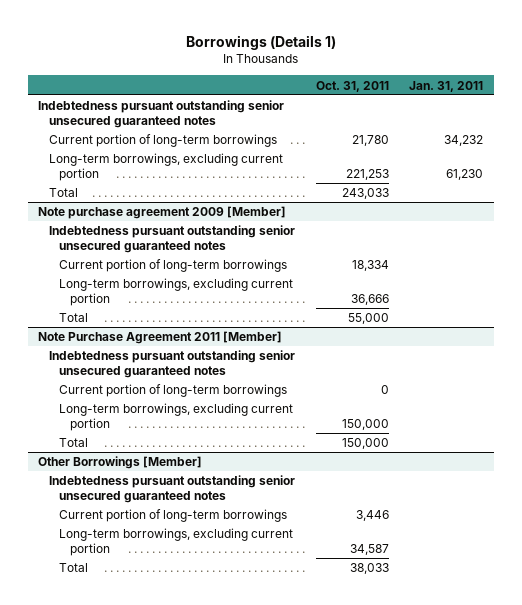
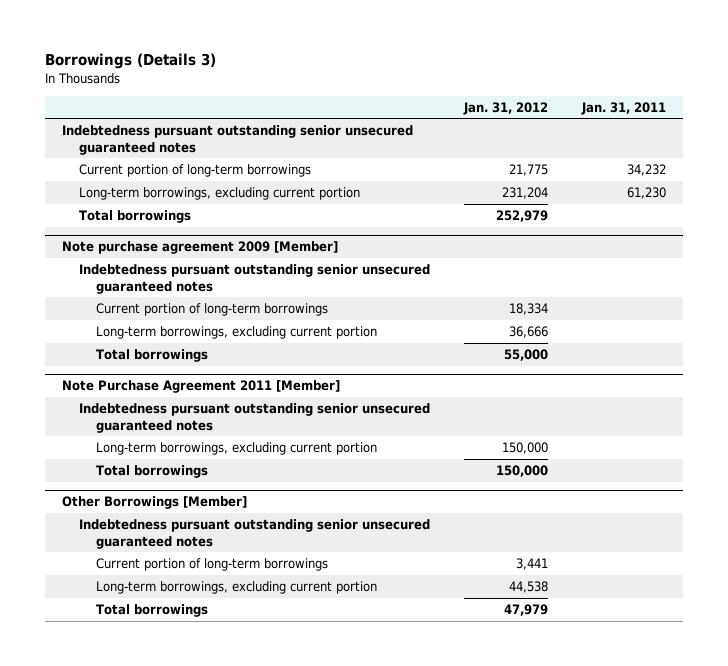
- Borrowings (Details 1)
+ Borrowings (Details 3)
- | Oct. 31, 2011 | Jan. 31, 2011
+ | Jan. 31, 2012 | Jan. 31, 2011
- Total | 243,033 |
+ Total borrowings | 252,979 |
@ Note purchase agreement 2009 [Member]
- Total | 55,000 |
+ Total borrowings | 55,000 |
@ Note Purchase Agreement 2011 [Member]
- Current portion of long-term borrowings | 0 |
- Total | 150,000 |
+ Total borrowings | 150,000 |
@ Other Borrowings [Member]
- Total | 38,033 |
+ Total borrowings | 47,979 |

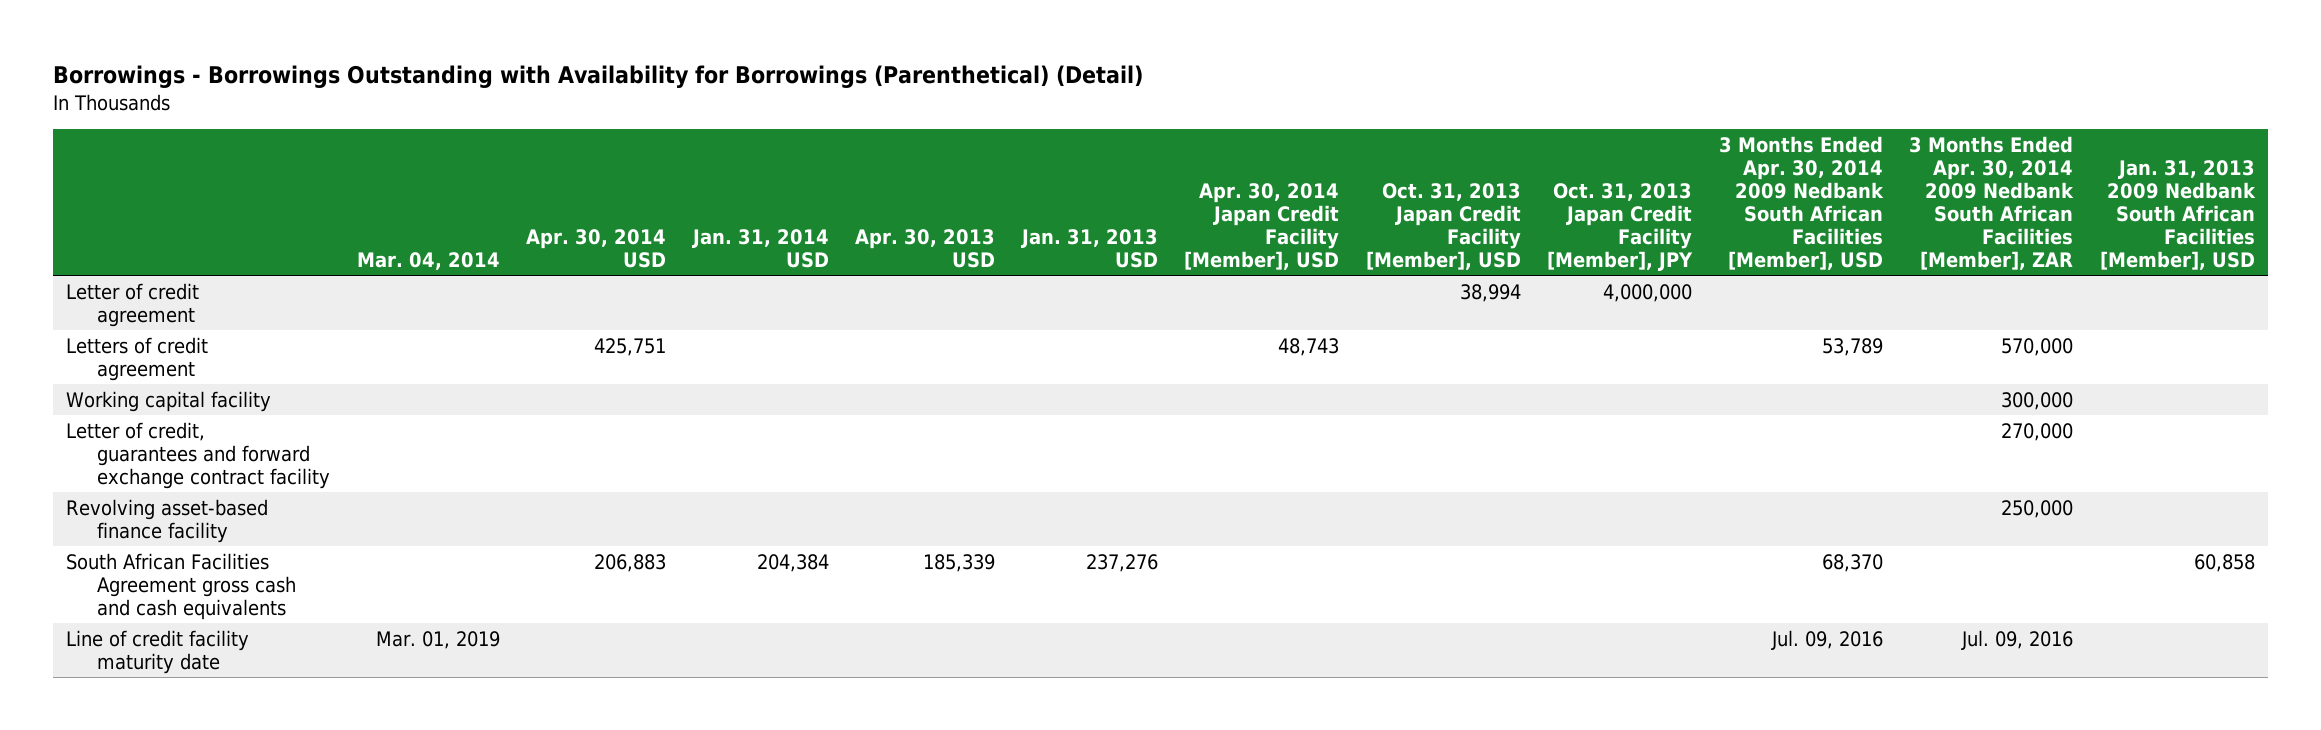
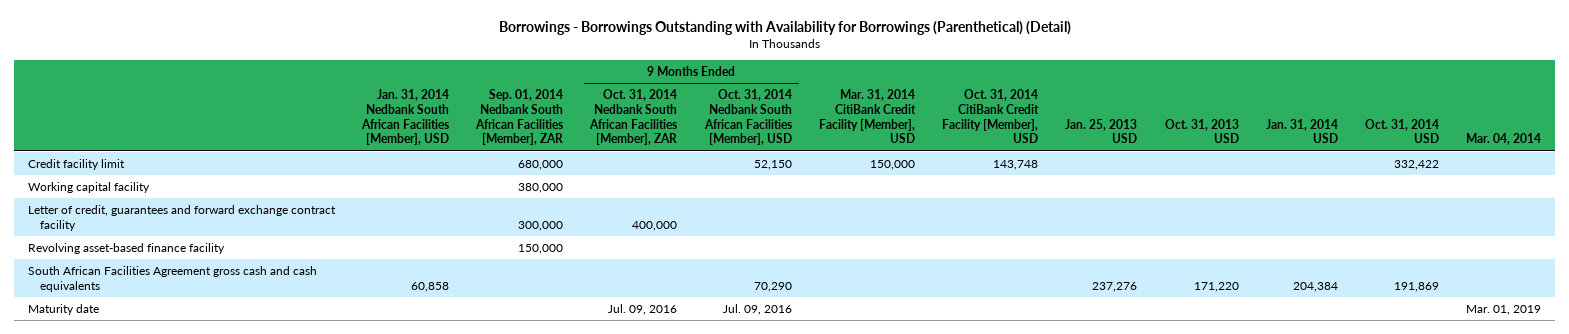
- | Mar. 04, 2014 | Apr. 30, 2014 USD | Jan. 31, 2014 USD | Apr. 30, 2013 USD | Jan. 31, 2013 USD | Apr. 30, 2014 Japan Credit Facility [Member], USD | Oct. 31, 2013 Japan Credit Facility [Member], USD | Oct. 31, 2013 Japan Credit Facility [Member], JPY | 3 Months Ended Apr. 30, 2014 2009 Nedbank South African Facilities [Member], USD | 3 Months Ended Apr. 30, 2014 2009 Nedbank South African Facilities [Member], ZAR | Jan. 31, 2013 2009 Nedbank South African Facilities [Member], USD
+ | Jan. 31, 2014 Nedbank South African Facilities [Member], USD | Sep. 01, 2014 Nedbank South African Facilities [Member], ZAR | 9 Months Ended Oct. 31, 2014 Nedbank South African Facilities [Member], ZAR | 9 Months Ended Oct. 31, 2014 Nedbank South African Facilities [Member], USD | Mar. 31, 2014 CitiBank Credit Facility [Member], USD | Oct. 31, 2014 CitiBank Credit Facility [Member], USD | Jan. 25, 2013 USD | Oct. 31, 2013 USD | Jan. 31, 2014 USD | Oct. 31, 2014 USD | Mar. 04, 2014
- Letter of credit agreement | | | | | | | 38,994 | 4,000,000 | | |
- Letters of credit agreement | | 425,751 | | | | 48,743 | | | 53,789 | 570,000 |
+ Credit facility limit | | 680,000 | | 52,150 | 150,000 | 143,748 | | | | 332,422 |
- Line of credit facility maturity date | Mar. 01, 2019 | | | | | | | | Jul. 09, 2016 | Jul. 09, 2016 |
+ Maturity date | | | Jul. 09, 2016 | Jul. 09, 2016 | | | | | | | Mar. 01, 2019

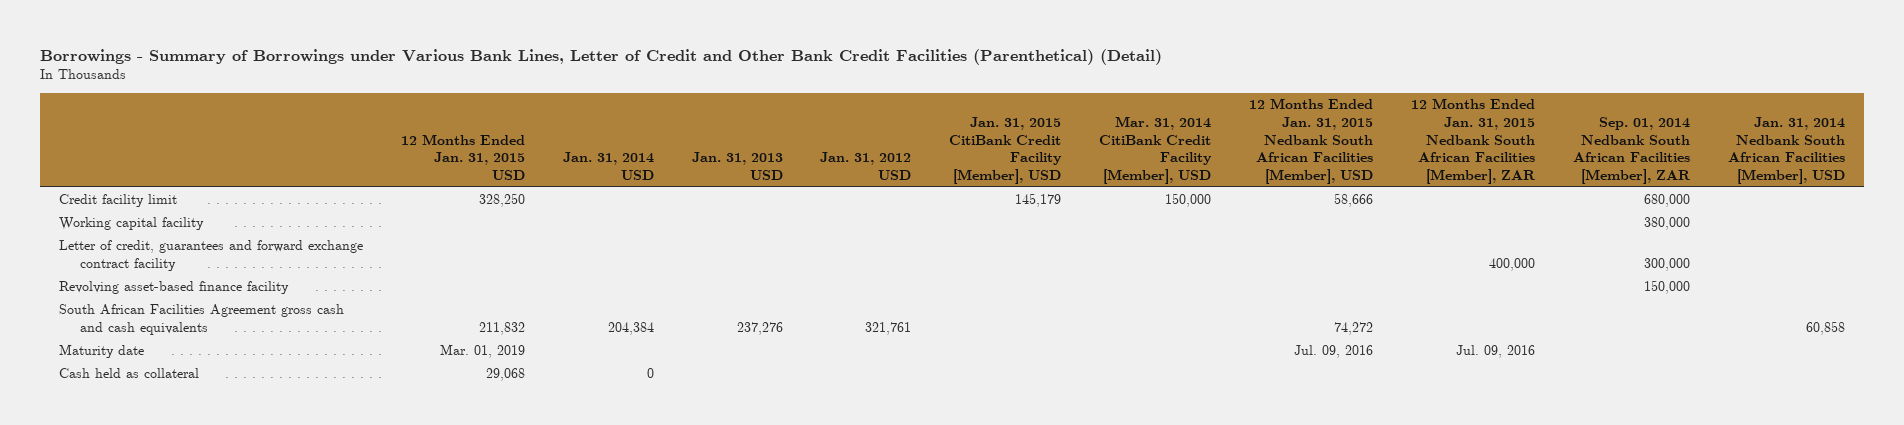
- Borrowings - Borrowings Outstanding with Availability for Borrowings (Parenthetical) (Detail)
+ Borrowings - Summary of Borrowings under Various Bank Lines, Letter of Credit and Other Bank Credit Facilities (Parenthetical) (Detail)
- | Jan. 31, 2014 Nedbank South African Facilities [Member], USD | Sep. 01, 2014 Nedbank South African Facilities [Member], ZAR | 9 Months Ended Oct. 31, 2014 Nedbank South African Facilities [Member], ZAR | 9 Months Ended Oct. 31, 2014 Nedbank South African Facilities [Member], USD | Mar. 31, 2014 CitiBank Credit Facility [Member], USD | Oct. 31, 2014 CitiBank Credit Facility [Member], USD | Jan. 25, 2013 USD | Oct. 31, 2013 USD | Jan. 31, 2014 USD | Oct. 31, 2014 USD | Mar. 04, 2014
+ | 12 Months Ended Jan. 31, 2015 USD | Jan. 31, 2014 USD | Jan. 31, 2013 USD | Jan. 31, 2012 USD | Jan. 31, 2015 CitiBank Credit Facility [Member], USD | Mar. 31, 2014 CitiBank Credit Facility [Member], USD | 12 Months Ended Jan. 31, 2015 Nedbank South African Facilities [Member], USD | 12 Months Ended Jan. 31, 2015 Nedbank South African Facilities [Member], ZAR | Sep. 01, 2014 Nedbank South African Facilities [Member], ZAR | Jan. 31, 2014 Nedbank South African Facilities [Member], USD
+ Cash held as collateral | 29,068 | 0 | | | | | | | |

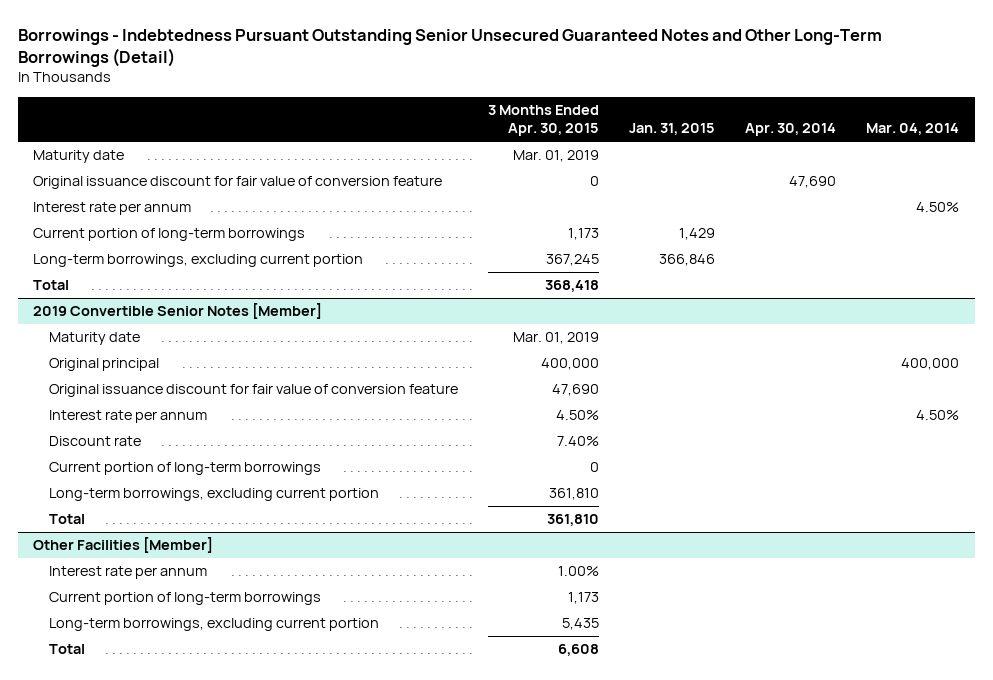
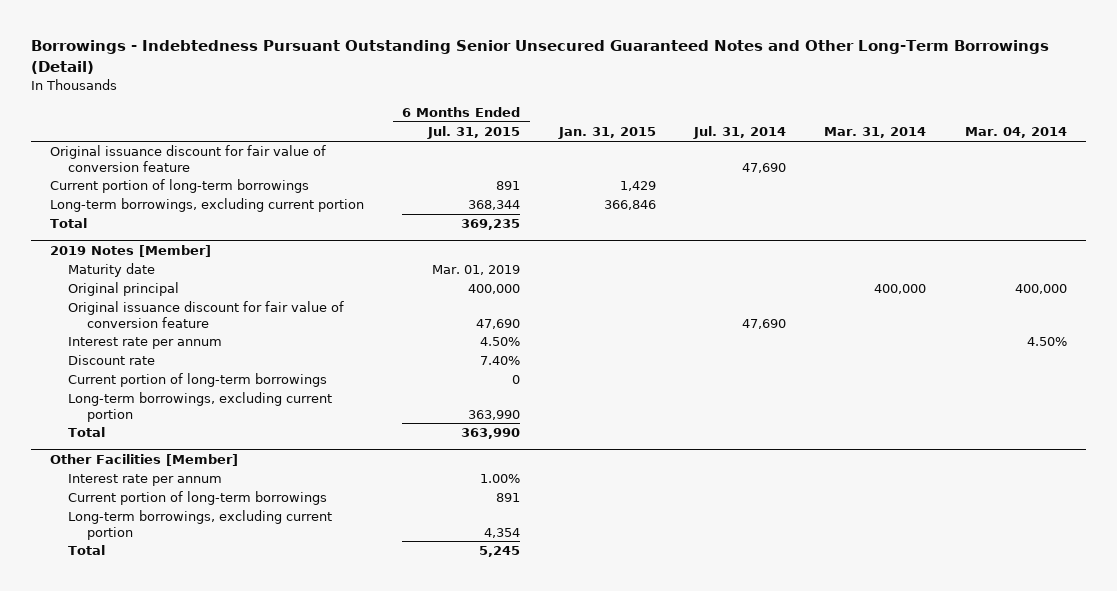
- | 3 Months Ended Apr. 30, 2015 | Jan. 31, 2015 | Apr. 30, 2014 | Mar. 04, 2014
+ | 6 Months Ended Jul. 31, 2015 | Jan. 31, 2015 | Jul. 31, 2014 | Mar. 31, 2014 | Mar. 04, 2014
- Maturity date | Mar. 01, 2019 | | |
- Interest rate per annum | | | | 4.50%
- 2019 Convertible Senior Notes [Member]
+ 2019 Notes [Member]

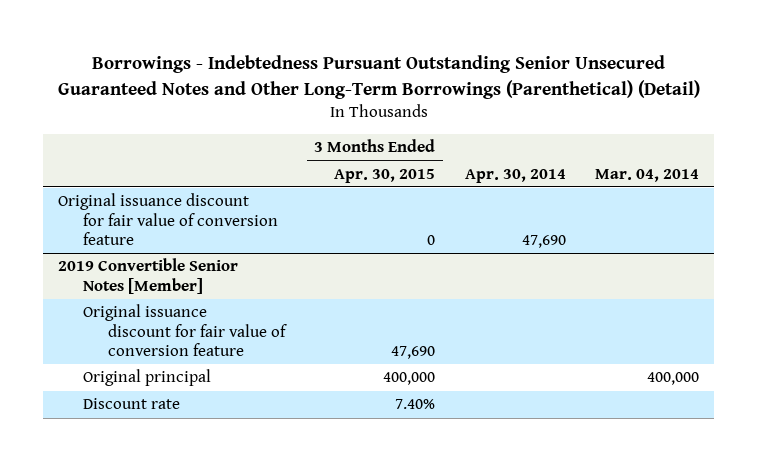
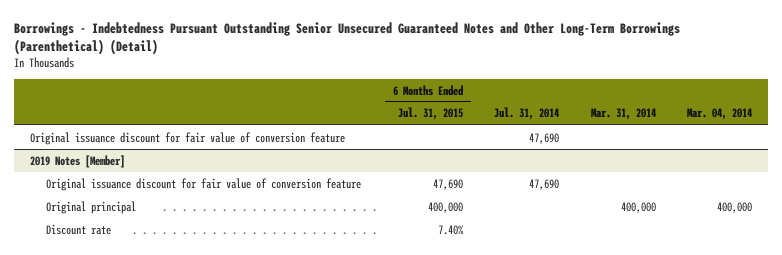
- | 3 Months Ended Apr. 30, 2015 | Apr. 30, 2014 | Mar. 04, 2014
+ | 6 Months Ended Jul. 31, 2015 | Jul. 31, 2014 | Mar. 31, 2014 | Mar. 04, 2014
- 2019 Convertible Senior Notes [Member]
+ 2019 Notes [Member]

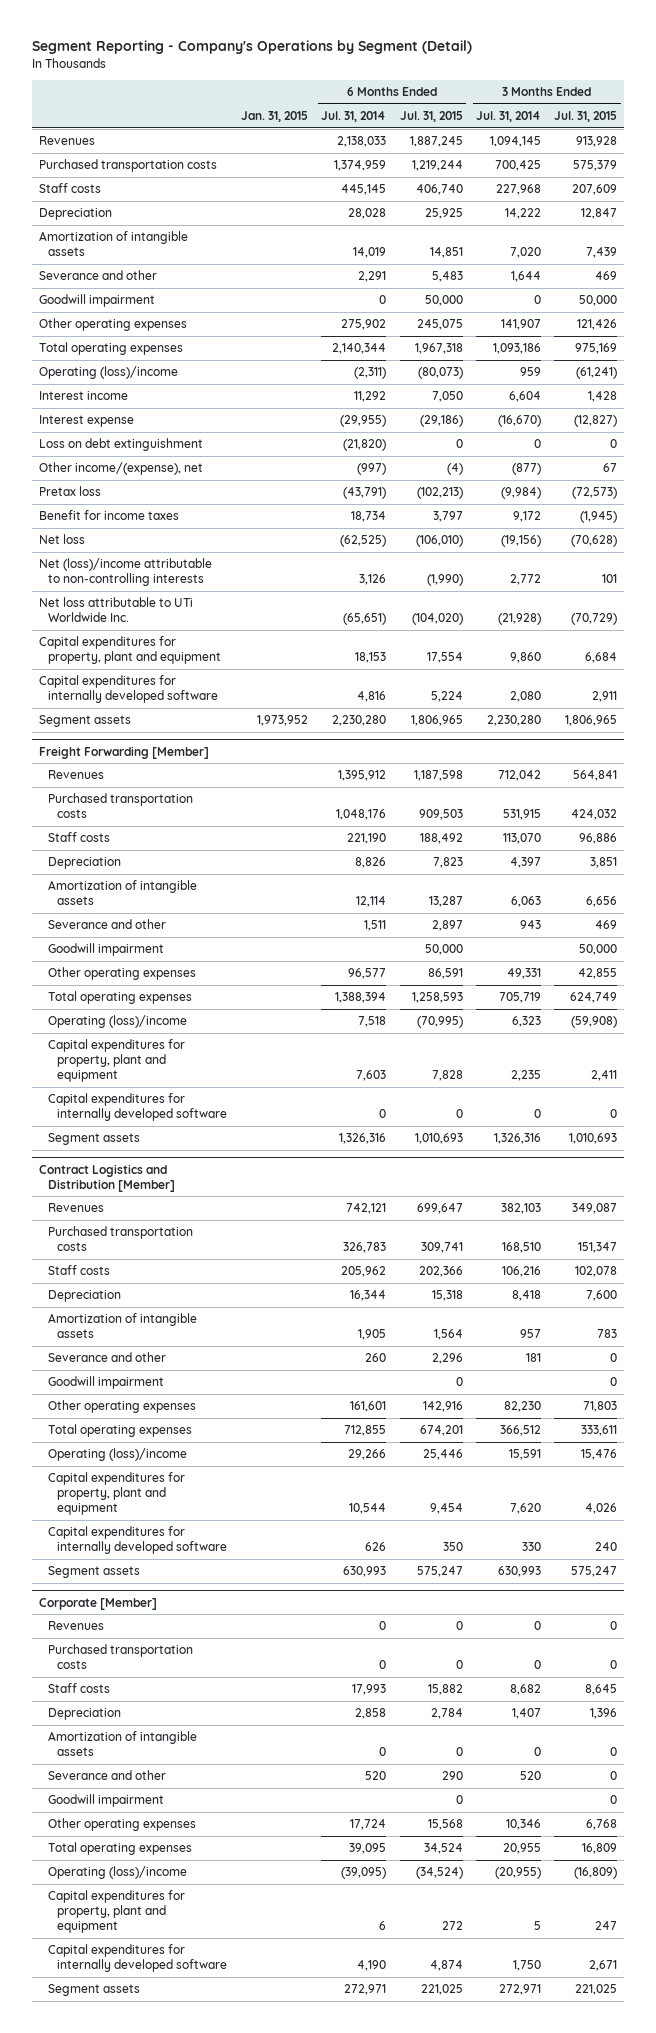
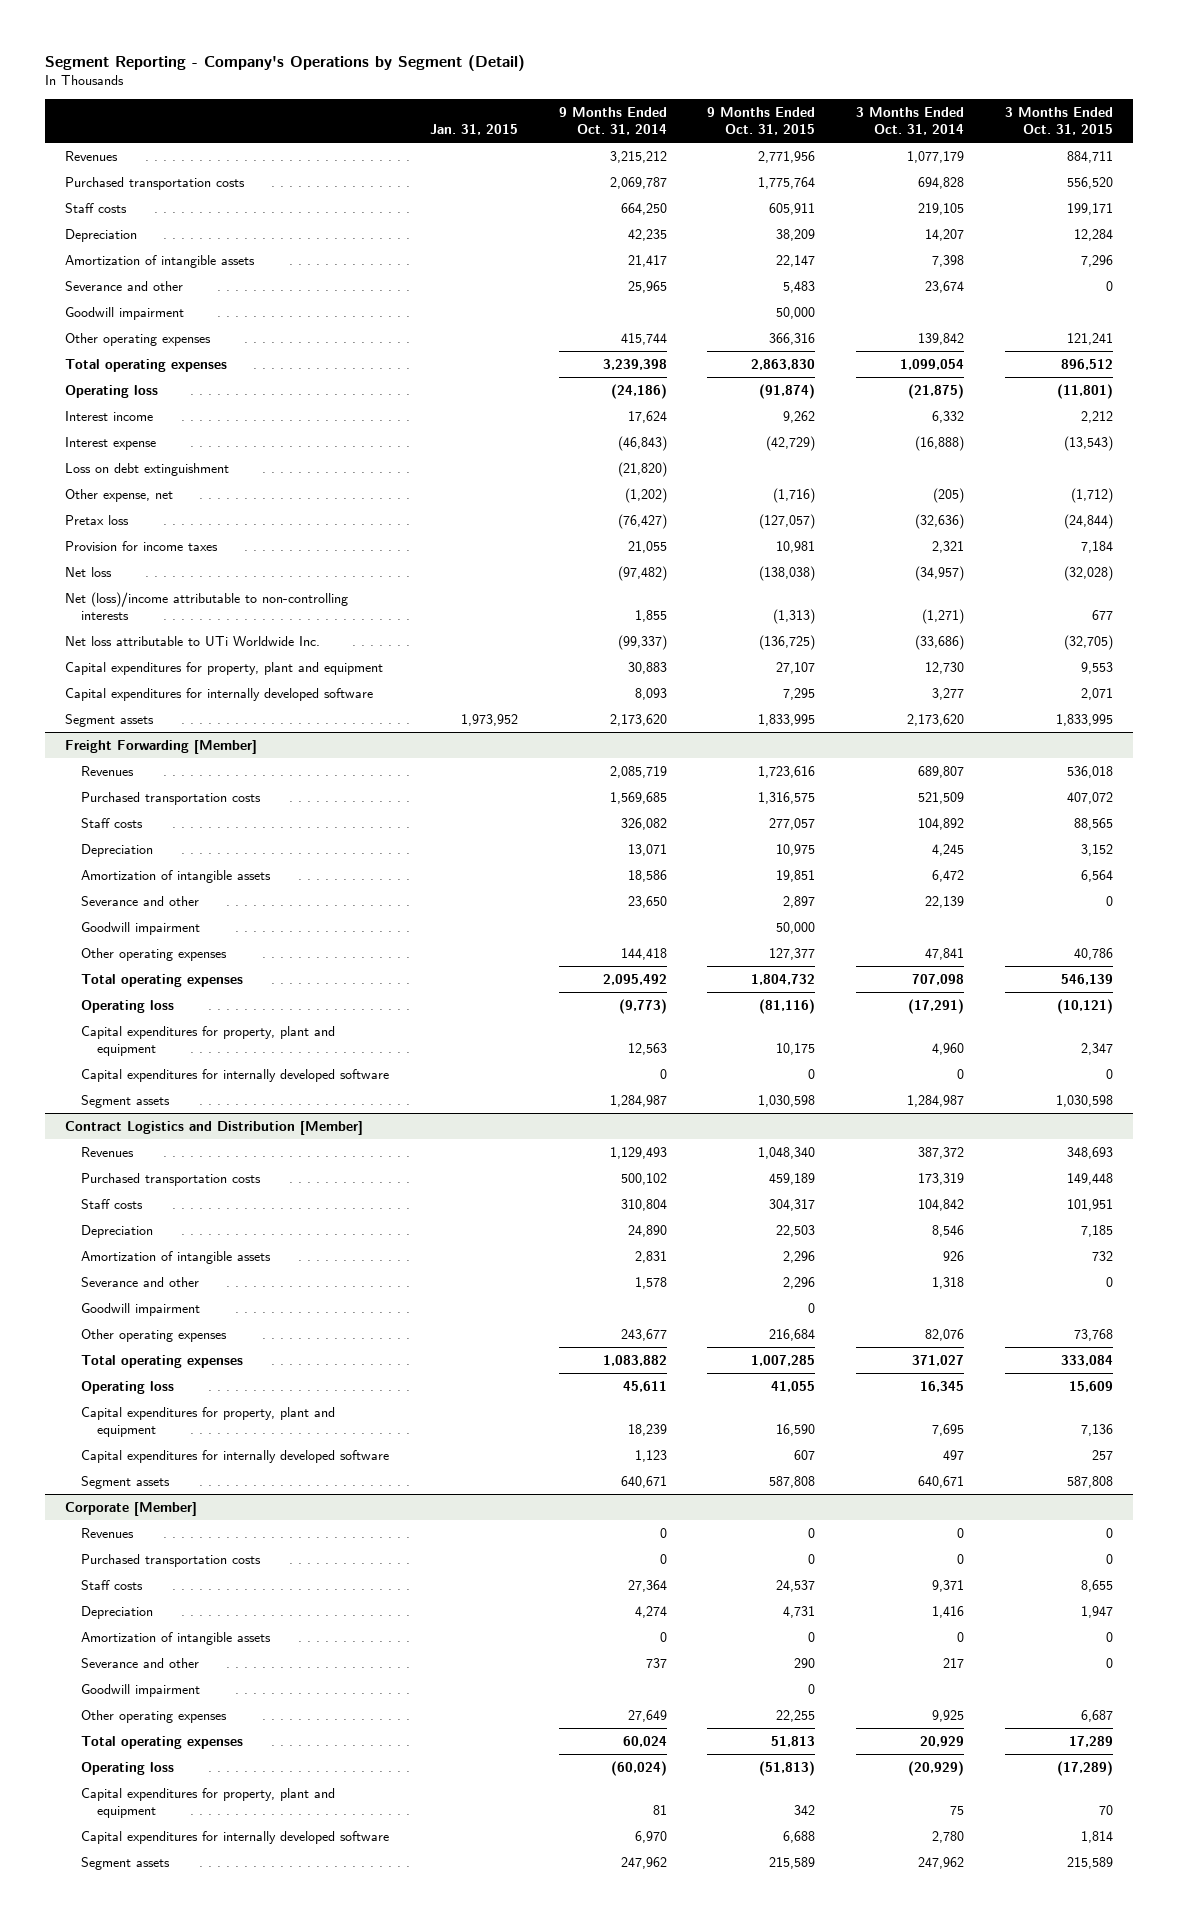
- | Jan. 31, 2015 | 6 Months Ended Jul. 31, 2014 | 6 Months Ended Jul. 31, 2015 | 3 Months Ended Jul. 31, 2014 | 3 Months Ended Jul. 31, 2015
+ | Jan. 31, 2015 | 9 Months Ended Oct. 31, 2014 | 9 Months Ended Oct. 31, 2015 | 3 Months Ended Oct. 31, 2014 | 3 Months Ended Oct. 31, 2015
- Operating (loss)/income | | (2,311) | (80,073) | 959 | (61,241)
+ Operating loss | | (24,186) | (91,874) | (21,875) | (11,801)
- Other income/(expense), net | | (997) | (4) | (877) | 67
+ Other expense, net | | (1,202) | (1,716) | (205) | (1,712)
- Benefit for income taxes | | 18,734 | 3,797 | 9,172 | (1,945)
+ Provision for income taxes | | 21,055 | 10,981 | 2,321 | 7,184
@ Freight Forwarding [Member]
- Operating (loss)/income | | 7,518 | (70,995) | 6,323 | (59,908)
+ Operating loss | | (9,773) | (81,116) | (17,291) | (10,121)
@ Contract Logistics and Distribution [Member]
- Operating (loss)/income | | 29,266 | 25,446 | 15,591 | 15,476
+ Operating loss | | 45,611 | 41,055 | 16,345 | 15,609
@ Corporate [Member]
- Operating (loss)/income | | (39,095) | (34,524) | (20,955) | (16,809)
+ Operating loss | | (60,024) | (51,813) | (20,929) | (17,289)

